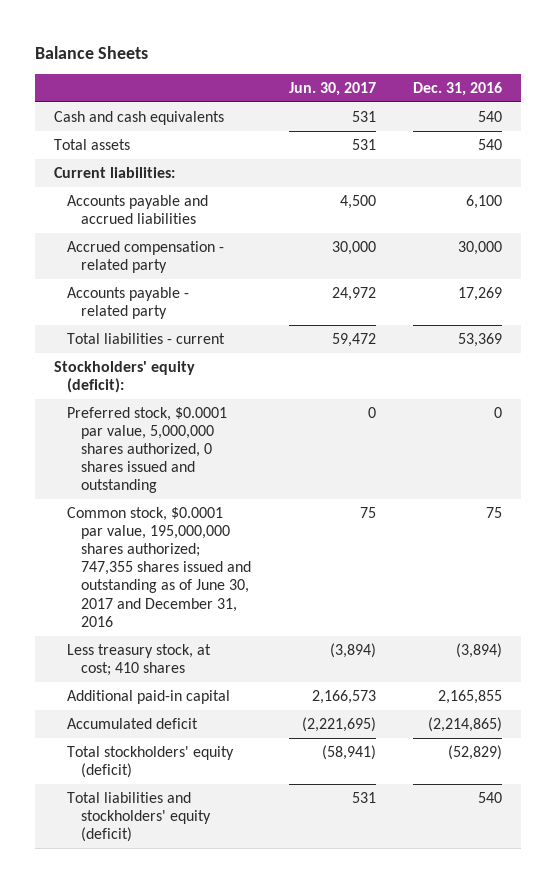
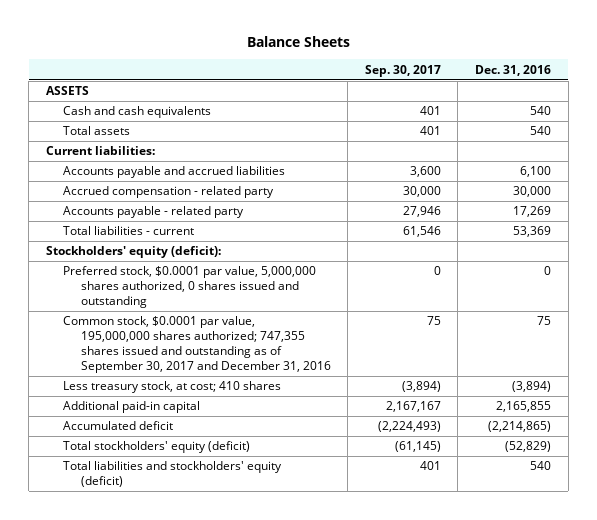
- | Jun. 30, 2017 | Dec. 31, 2016
+ | Sep. 30, 2017 | Dec. 31, 2016
+ ASSETS
- Common stock, $0.0001 par value, 195,000,000 shares authorized; 747,355 shares issued and outstanding as of June 30, 2017 and December 31, 2016 | 75 | 75
+ Common stock, $0.0001 par value, 195,000,000 shares authorized; 747,355 shares issued and outstanding as of September 30, 2017 and December 31, 2016 | 75 | 75

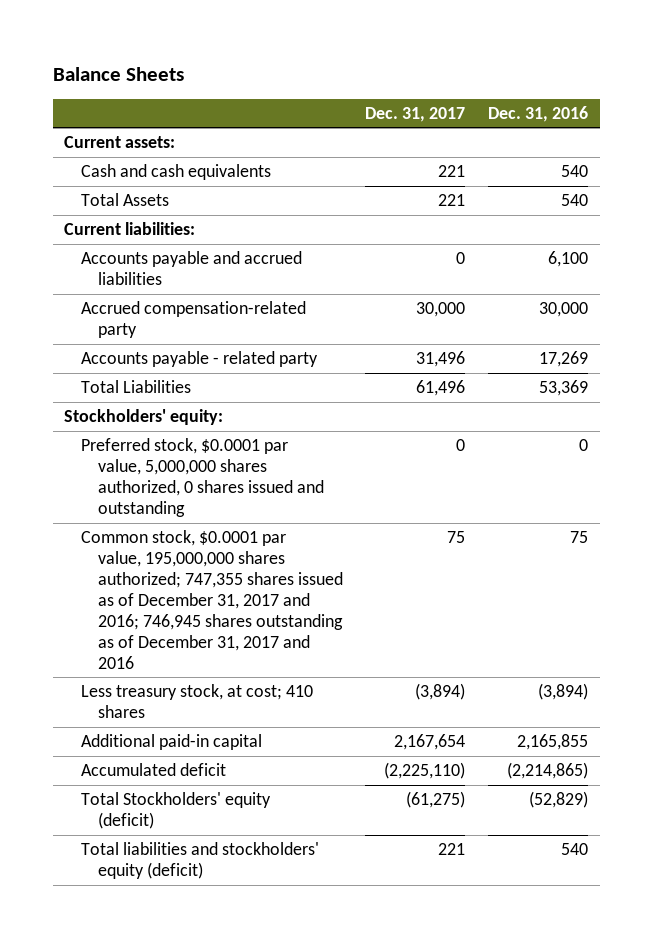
- | Sep. 30, 2017 | Dec. 31, 2016
+ | Dec. 31, 2017 | Dec. 31, 2016
- ASSETS
+ Current assets:
- Total assets | 401 | 540
+ Total Assets | 221 | 540
- Accrued compensation - related party | 30,000 | 30,000
+ Accrued compensation-related party | 30,000 | 30,000
- Total liabilities - current | 61,546 | 53,369
- Stockholders' equity (deficit):
+ Total Liabilities | 61,496 | 53,369
+ Stockholders' equity:
- Common stock, $0.0001 par value, 195,000,000 shares authorized; 747,355 shares issued and outstanding as of September 30, 2017 and December 31, 2016 | 75 | 75
+ Common stock, $0.0001 par value, 195,000,000 shares authorized; 747,355 shares issued as of December 31, 2017 and 2016; 746,945 shares outstanding as of December 31, 2017 and 2016 | 75 | 75
- Total stockholders' equity (deficit) | (61,145) | (52,829)
+ Total Stockholders' equity (deficit) | (61,275) | (52,829)

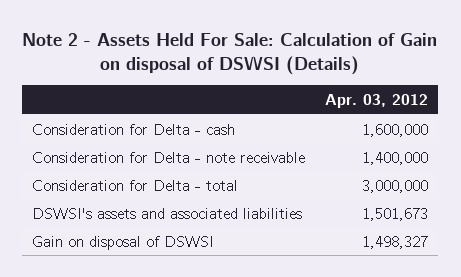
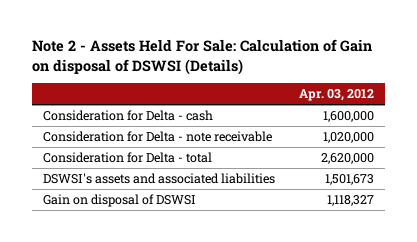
- Consideration for Delta - note receivable | 1,400,000
- Consideration for Delta - total | 3,000,000
+ Consideration for Delta - note receivable | 1,020,000
+ Consideration for Delta - total | 2,620,000
- Gain on disposal of DSWSI | 1,498,327
+ Gain on disposal of DSWSI | 1,118,327

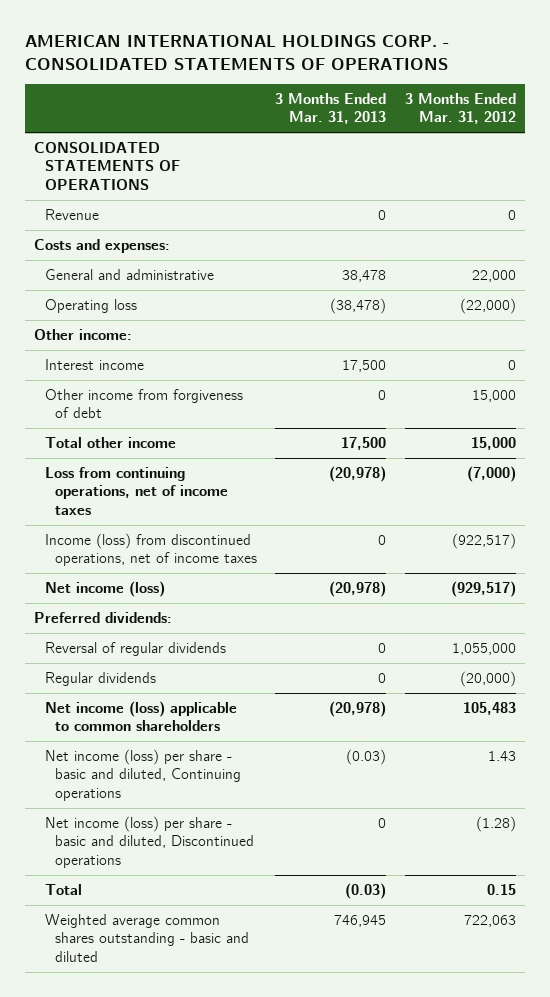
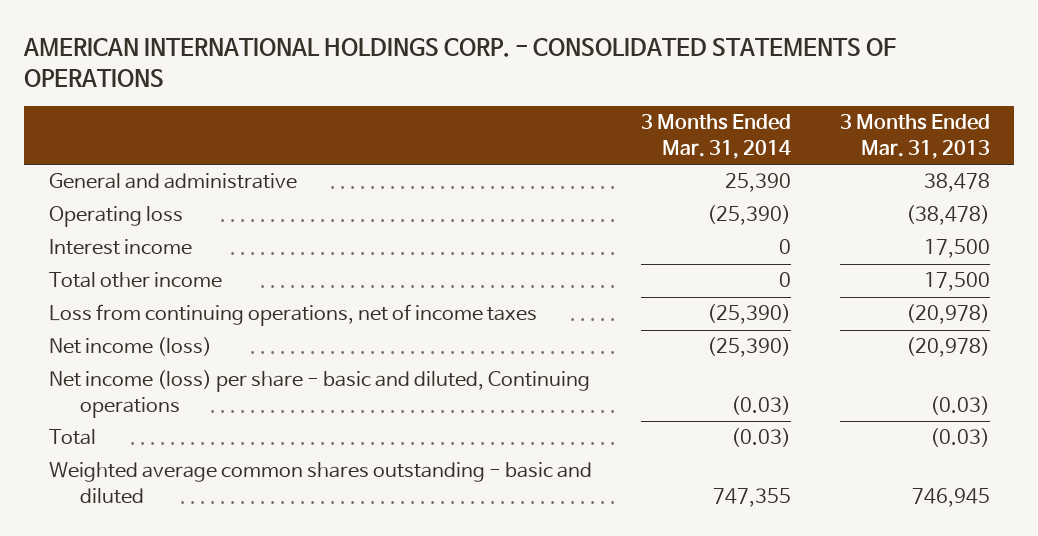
- | 3 Months Ended Mar. 31, 2013 | 3 Months Ended Mar. 31, 2012
+ | 3 Months Ended Mar. 31, 2014 | 3 Months Ended Mar. 31, 2013
- CONSOLIDATED STATEMENTS OF OPERATIONS
- Revenue | 0 | 0
- Costs and expenses:
- Other income:
- Other income from forgiveness of debt | 0 | 15,000
- Income (loss) from discontinued operations, net of income taxes | 0 | (922,517)
- Preferred dividends:
- Reversal of regular dividends | 0 | 1,055,000
- Regular dividends | 0 | (20,000)
- Net income (loss) applicable to common shareholders | (20,978) | 105,483
- Net income (loss) per share - basic and diluted, Discontinued operations | 0 | (1.28)

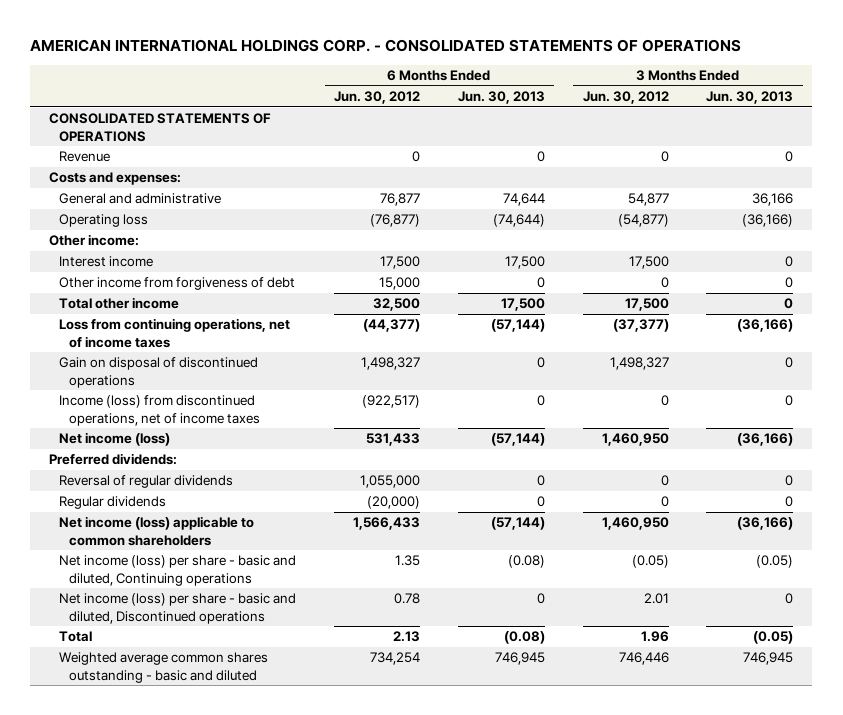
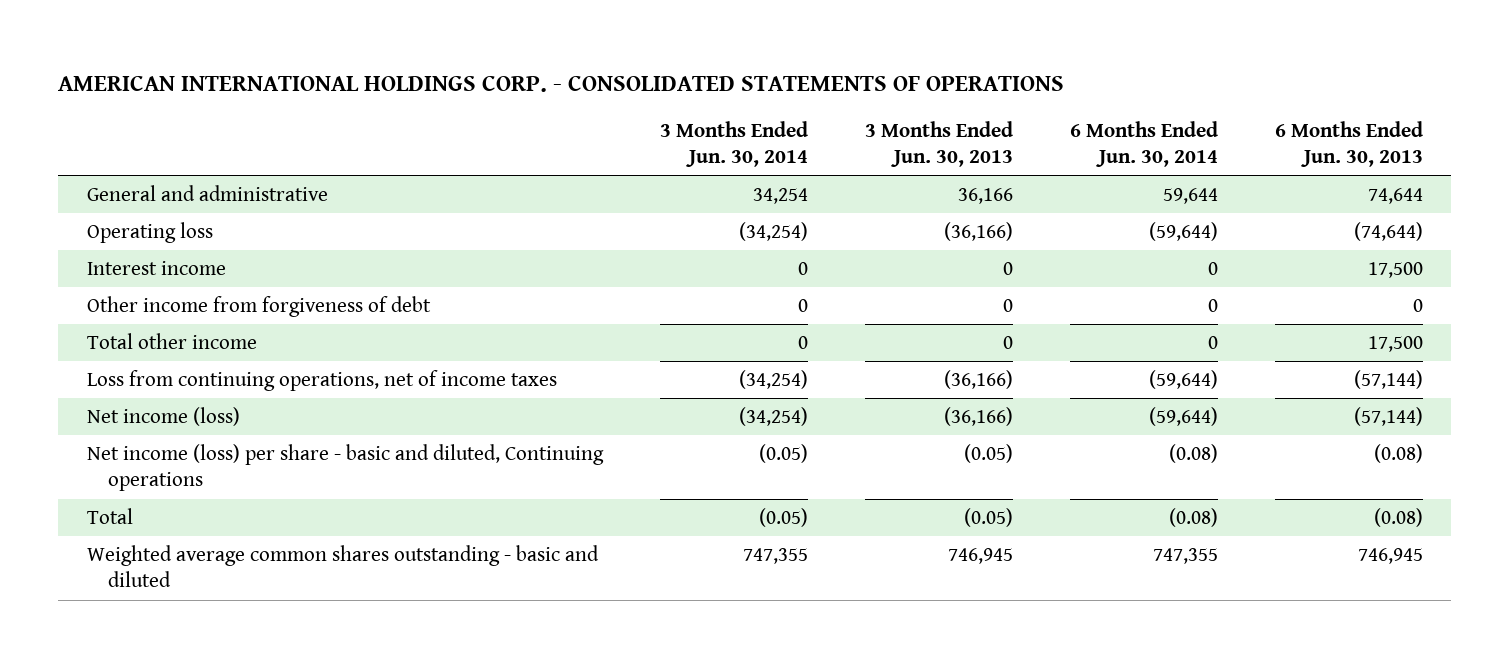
- | 6 Months Ended Jun. 30, 2012 | 6 Months Ended Jun. 30, 2013 | 3 Months Ended Jun. 30, 2012 | 3 Months Ended Jun. 30, 2013
+ | 3 Months Ended Jun. 30, 2014 | 3 Months Ended Jun. 30, 2013 | 6 Months Ended Jun. 30, 2014 | 6 Months Ended Jun. 30, 2013
- CONSOLIDATED STATEMENTS OF OPERATIONS
- Revenue | 0 | 0 | 0 | 0
- Costs and expenses:
- Other income:
- Gain on disposal of discontinued operations | 1,498,327 | 0 | 1,498,327 | 0
- Income (loss) from discontinued operations, net of income taxes | (922,517) | 0 | 0 | 0
- Preferred dividends:
- Reversal of regular dividends | 1,055,000 | 0 | 0 | 0
- Regular dividends | (20,000) | 0 | 0 | 0
- Net income (loss) applicable to common shareholders | 1,566,433 | (57,144) | 1,460,950 | (36,166)
- Net income (loss) per share - basic and diluted, Discontinued operations | 0.78 | 0 | 2.01 | 0

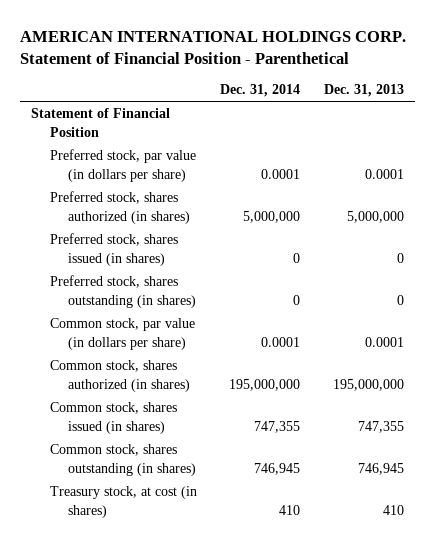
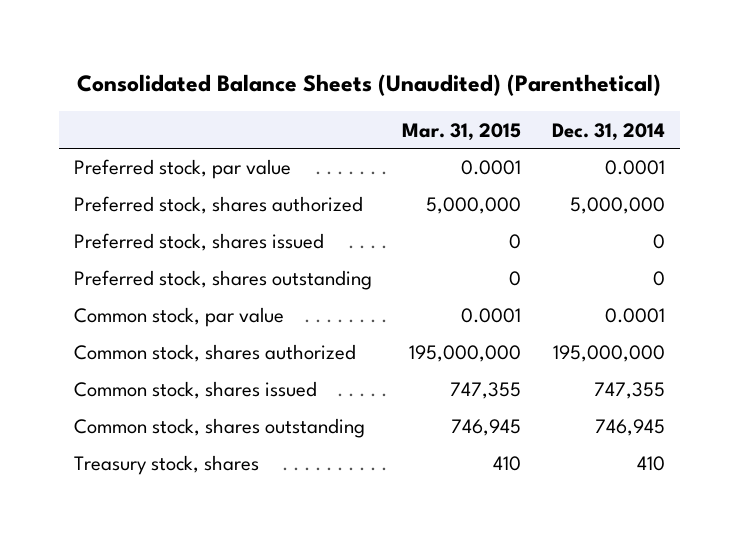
- AMERICAN INTERNATIONAL HOLDINGS CORP. Statement of Financial Position - Parenthetical
+ Consolidated Balance Sheets (Unaudited) (Parenthetical)
- | Dec. 31, 2014 | Dec. 31, 2013
+ | Mar. 31, 2015 | Dec. 31, 2014
- Statement of Financial Position
- Preferred stock, par value (in dollars per share) | 0.0001 | 0.0001
- Preferred stock, shares authorized (in shares) | 5,000,000 | 5,000,000
- Preferred stock, shares issued (in shares) | 0 | 0
- Preferred stock, shares outstanding (in shares) | 0 | 0
- Common stock, par value (in dollars per share) | 0.0001 | 0.0001
- Common stock, shares authorized (in shares) | 195,000,000 | 195,000,000
- Common stock, shares issued (in shares) | 747,355 | 747,355
- Common stock, shares outstanding (in shares) | 746,945 | 746,945
- Treasury stock, at cost (in shares) | 410 | 410
+ Preferred stock, par value | 0.0001 | 0.0001
+ Preferred stock, shares authorized | 5,000,000 | 5,000,000
+ Preferred stock, shares issued | 0 | 0
+ Preferred stock, shares outstanding | 0 | 0
+ Common stock, par value | 0.0001 | 0.0001
+ Common stock, shares authorized | 195,000,000 | 195,000,000
+ Common stock, shares issued | 747,355 | 747,355
+ Common stock, shares outstanding | 746,945 | 746,945
+ Treasury stock, shares | 410 | 410

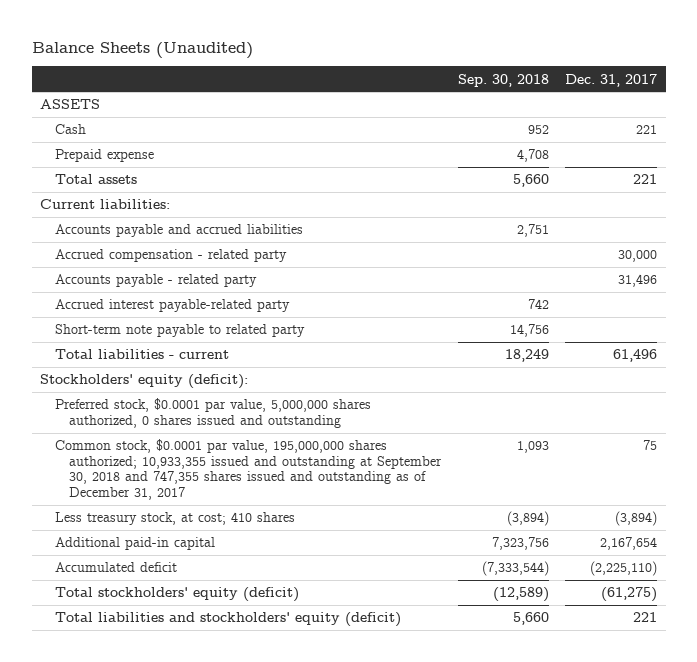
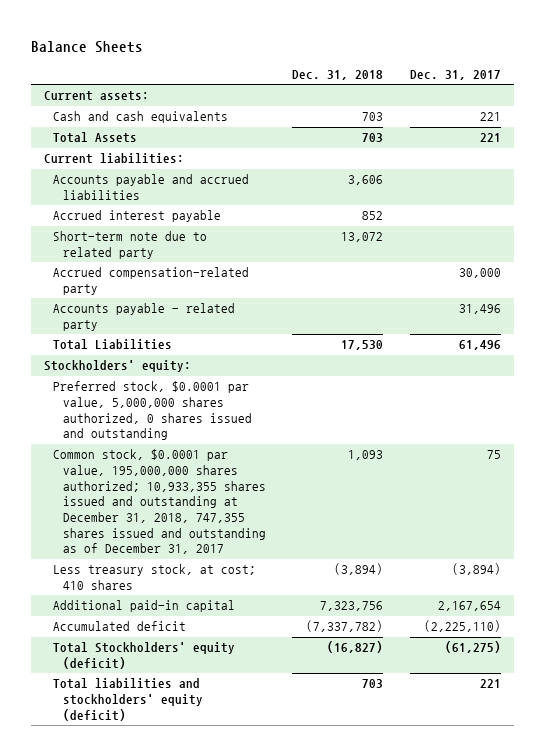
- Balance Sheets (Unaudited)
+ Balance Sheets
- | Sep. 30, 2018 | Dec. 31, 2017
+ | Dec. 31, 2018 | Dec. 31, 2017
- ASSETS
- Cash | 952 | 221
- Prepaid expense | 4,708 |
- Total assets | 5,660 | 221
+ Current assets:
+ Cash and cash equivalents | 703 | 221
+ Total Assets | 703 | 221
- Accrued compensation - related party | | 30,000
+ Accrued interest payable | 852 |
+ Short-term note due to related party | 13,072 |
+ Accrued compensation-related party | | 30,000
- Accrued interest payable-related party | 742 |
- Short-term note payable to related party | 14,756 |
- Total liabilities - current | 18,249 | 61,496
- Stockholders' equity (deficit):
+ Total Liabilities | 17,530 | 61,496
+ Stockholders' equity:
- Common stock, $0.0001 par value, 195,000,000 shares authorized; 10,933,355 issued and outstanding at September 30, 2018 and 747,355 shares issued and outstanding as of December 31, 2017 | 1,093 | 75
+ Common stock, $0.0001 par value, 195,000,000 shares authorized; 10,933,355 shares issued and outstanding at December 31, 2018, 747,355 shares issued and outstanding as of December 31, 2017 | 1,093 | 75
- Total stockholders' equity (deficit) | (12,589) | (61,275)
+ Total Stockholders' equity (deficit) | (16,827) | (61,275)

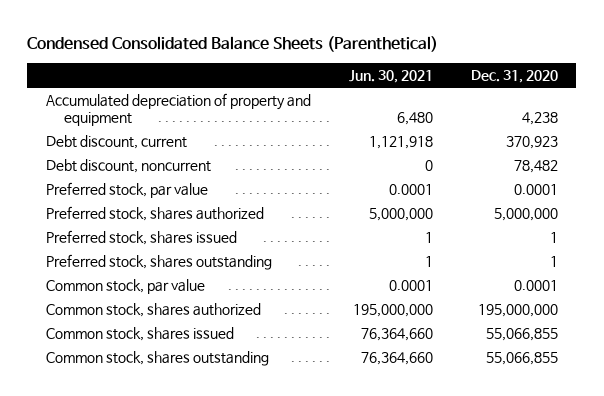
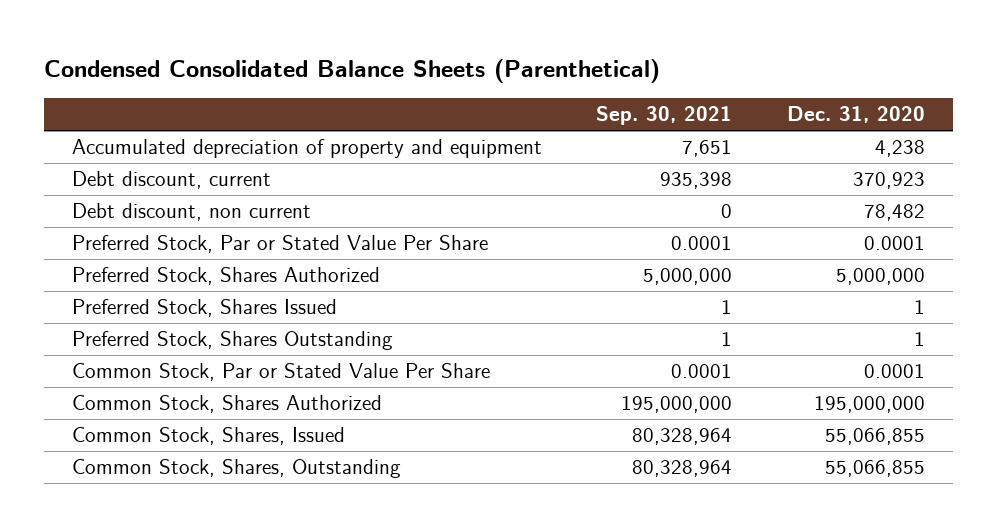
- | Jun. 30, 2021 | Dec. 31, 2020
+ | Sep. 30, 2021 | Dec. 31, 2020
- Debt discount, noncurrent | 0 | 78,482
- Preferred stock, par value | 0.0001 | 0.0001
- Preferred stock, shares authorized | 5,000,000 | 5,000,000
- Preferred stock, shares issued | 1 | 1
- Preferred stock, shares outstanding | 1 | 1
- Common stock, par value | 0.0001 | 0.0001
- Common stock, shares authorized | 195,000,000 | 195,000,000
- Common stock, shares issued | 76,364,660 | 55,066,855
- Common stock, shares outstanding | 76,364,660 | 55,066,855
+ Debt discount, non current | 0 | 78,482
+ Preferred Stock, Par or Stated Value Per Share | 0.0001 | 0.0001
+ Preferred Stock, Shares Authorized | 5,000,000 | 5,000,000
+ Preferred Stock, Shares Issued | 1 | 1
+ Preferred Stock, Shares Outstanding | 1 | 1
+ Common Stock, Par or Stated Value Per Share | 0.0001 | 0.0001
+ Common Stock, Shares Authorized | 195,000,000 | 195,000,000
+ Common Stock, Shares, Issued | 80,328,964 | 55,066,855
+ Common Stock, Shares, Outstanding | 80,328,964 | 55,066,855

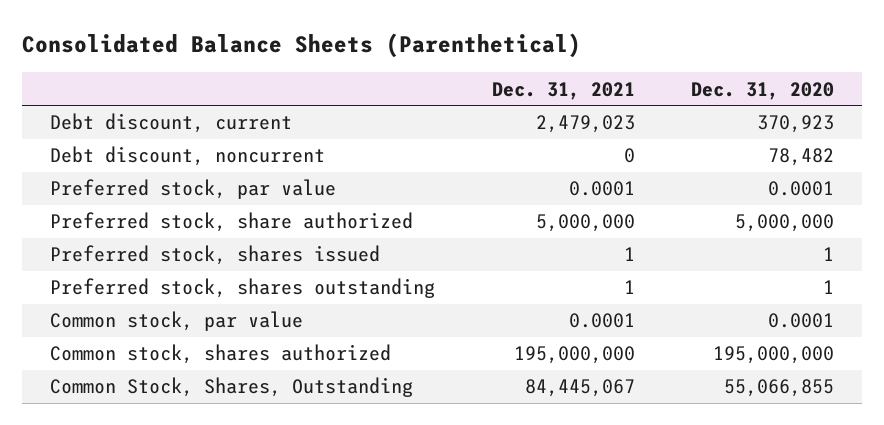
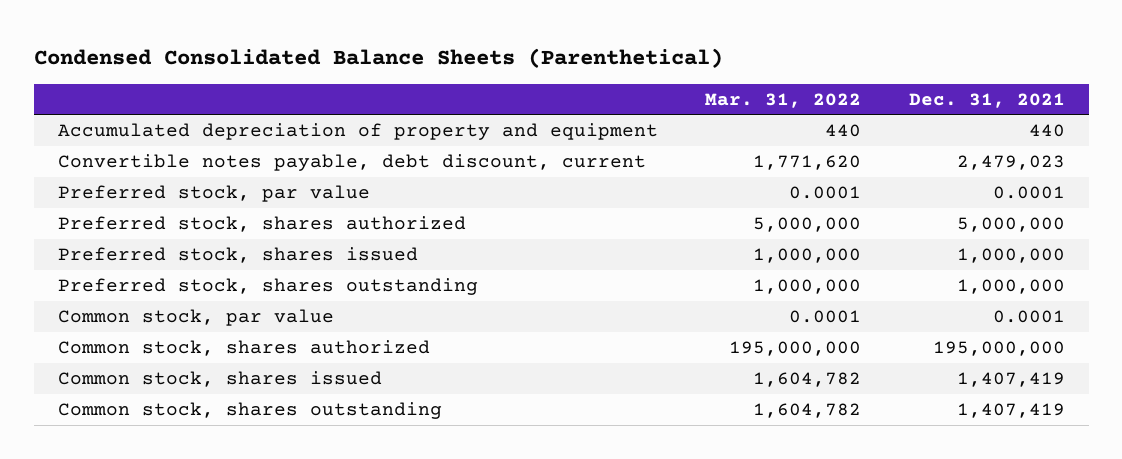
- Consolidated Balance Sheets (Parenthetical)
+ Condensed Consolidated Balance Sheets (Parenthetical)
- | Dec. 31, 2021 | Dec. 31, 2020
+ | Mar. 31, 2022 | Dec. 31, 2021
- Debt discount, current | 2,479,023 | 370,923
- Debt discount, noncurrent | 0 | 78,482
+ Accumulated depreciation of property and equipment | 440 | 440
+ Convertible notes payable, debt discount, current | 1,771,620 | 2,479,023
- Preferred stock, share authorized | 5,000,000 | 5,000,000
- Preferred stock, shares issued | 1 | 1
- Preferred stock, shares outstanding | 1 | 1
+ Preferred stock, shares authorized | 5,000,000 | 5,000,000
+ Preferred stock, shares issued | 1,000,000 | 1,000,000
+ Preferred stock, shares outstanding | 1,000,000 | 1,000,000
- Common Stock, Shares, Outstanding | 84,445,067 | 55,066,855
+ Common stock, shares issued | 1,604,782 | 1,407,419
+ Common stock, shares outstanding | 1,604,782 | 1,407,419

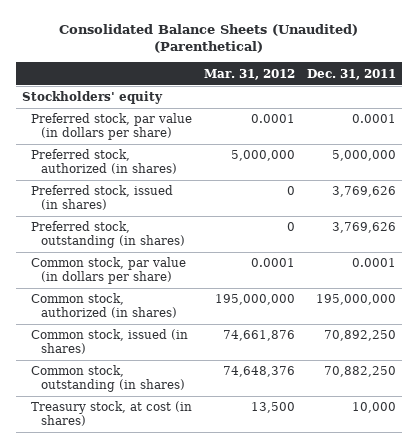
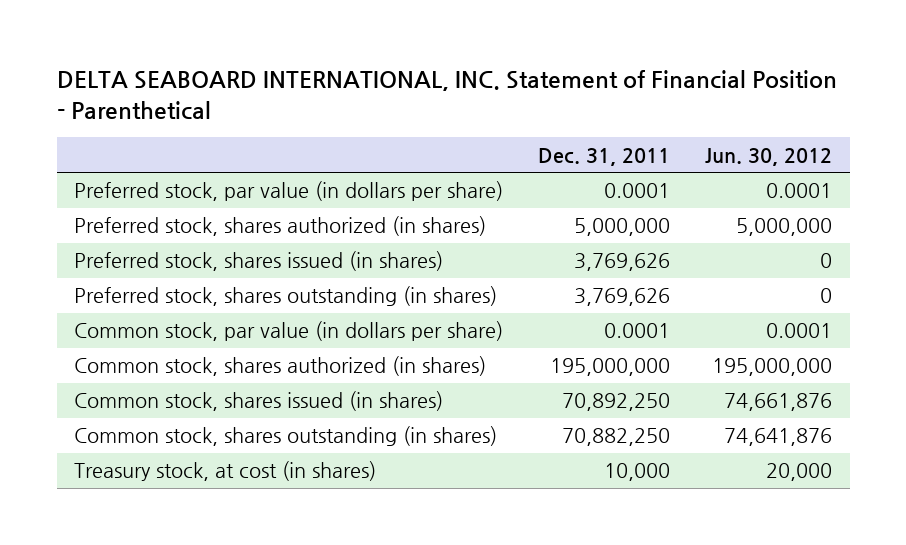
- Consolidated Balance Sheets (Unaudited) (Parenthetical)
+ DELTA SEABOARD INTERNATIONAL, INC. Statement of Financial Position - Parenthetical
- | Mar. 31, 2012 | Dec. 31, 2011
+ | Dec. 31, 2011 | Jun. 30, 2012
- Stockholders' equity
- Preferred stock, authorized (in shares) | 5,000,000 | 5,000,000
- Preferred stock, issued (in shares) | 0 | 3,769,626
- Preferred stock, outstanding (in shares) | 0 | 3,769,626
+ Preferred stock, shares authorized (in shares) | 5,000,000 | 5,000,000
+ Preferred stock, shares issued (in shares) | 3,769,626 | 0
+ Preferred stock, shares outstanding (in shares) | 3,769,626 | 0
- Common stock, authorized (in shares) | 195,000,000 | 195,000,000
- Common stock, issued (in shares) | 74,661,876 | 70,892,250
- Common stock, outstanding (in shares) | 74,648,376 | 70,882,250
+ Common stock, shares authorized (in shares) | 195,000,000 | 195,000,000
+ Common stock, shares issued (in shares) | 70,892,250 | 74,661,876
+ Common stock, shares outstanding (in shares) | 70,882,250 | 74,641,876

